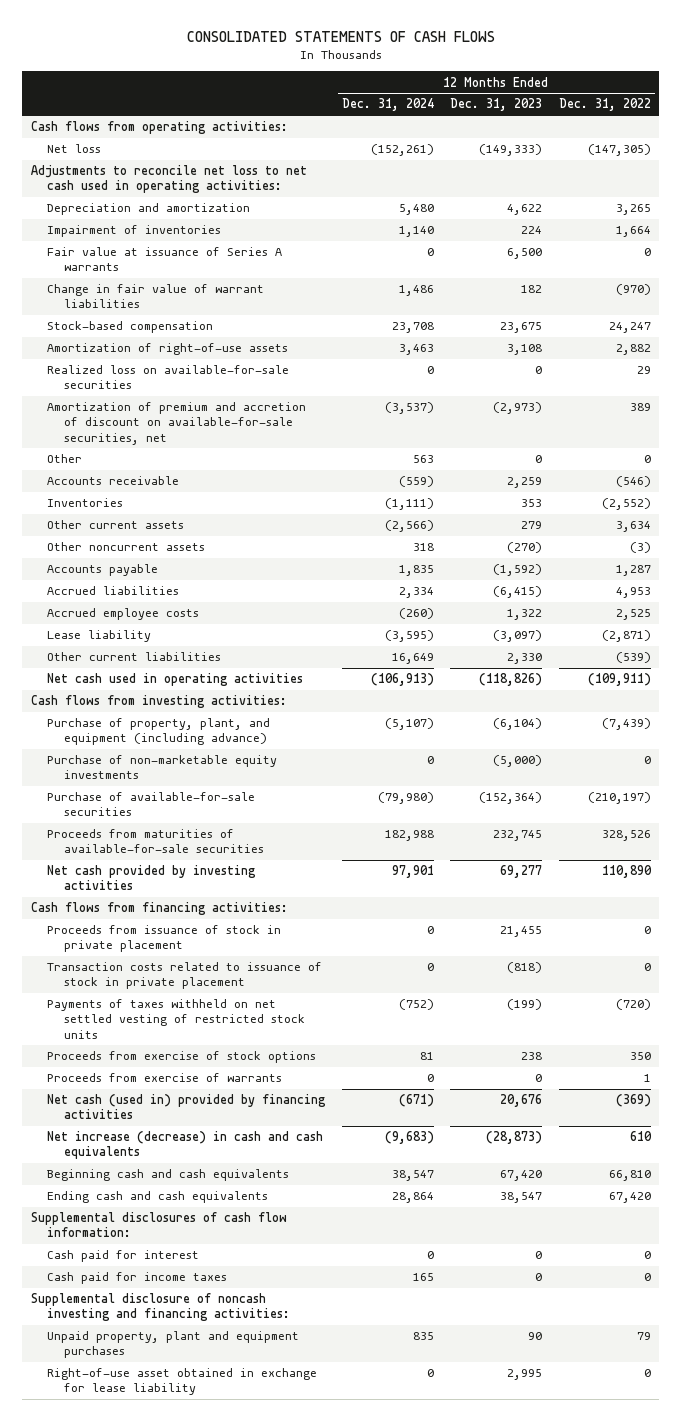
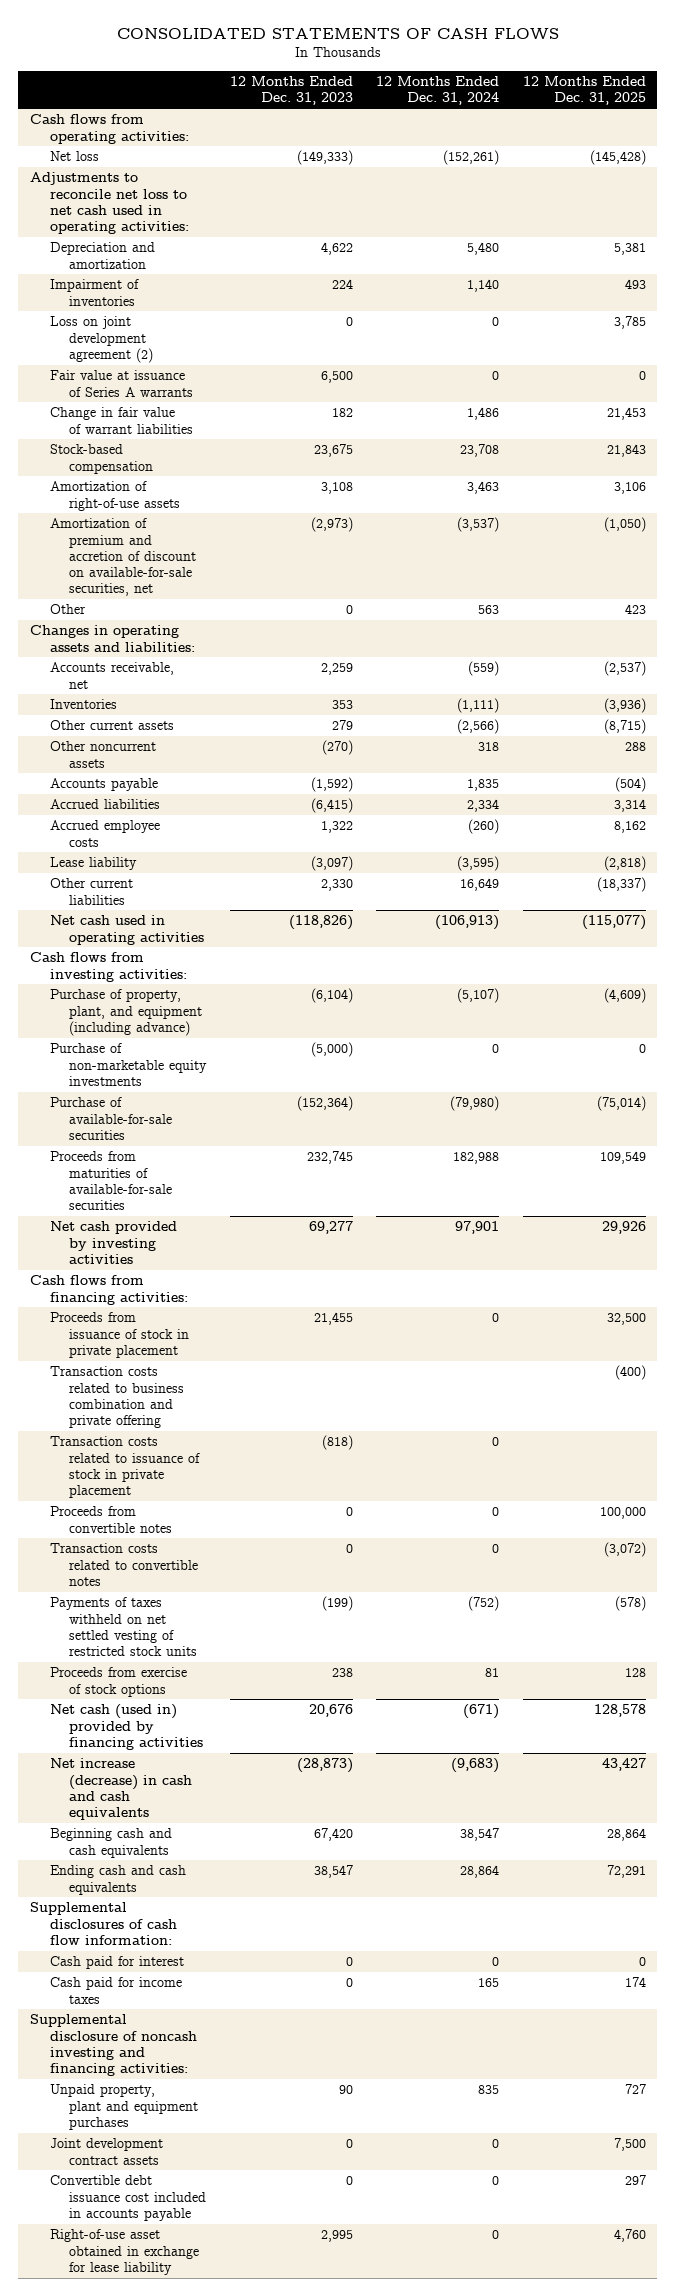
- | 12 Months Ended Dec. 31, 2024 | 12 Months Ended Dec. 31, 2023 | 12 Months Ended Dec. 31, 2022
+ | 12 Months Ended Dec. 31, 2023 | 12 Months Ended Dec. 31, 2024 | 12 Months Ended Dec. 31, 2025
+ Loss on joint development agreement (2) | 0 | 0 | 3,785
- Realized loss on available-for-sale securities | 0 | 0 | 29
- Accounts receivable | (559) | 2,259 | (546)
+ Changes in operating assets and liabilities:
+ Accounts receivable, net | 2,259 | (559) | (2,537)
+ Transaction costs related to business combination and private offering | | | (400)
+ Proceeds from convertible notes | 0 | 0 | 100,000
+ Transaction costs related to convertible notes | 0 | 0 | (3,072)
- Proceeds from exercise of warrants | 0 | 0 | 1
+ Joint development contract assets | 0 | 0 | 7,500
+ Convertible debt issuance cost included in accounts payable | 0 | 0 | 297

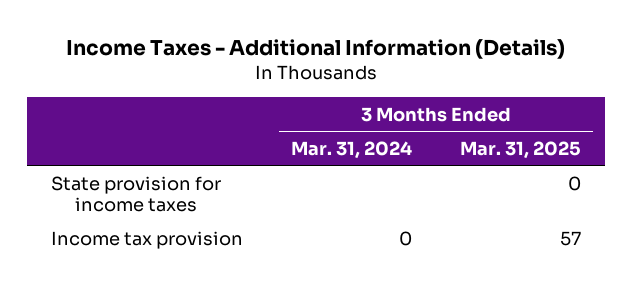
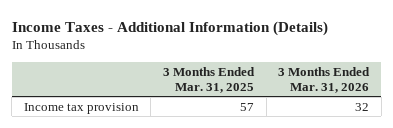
- | 3 Months Ended Mar. 31, 2024 | 3 Months Ended Mar. 31, 2025
+ | 3 Months Ended Mar. 31, 2025 | 3 Months Ended Mar. 31, 2026
- State provision for income taxes | | 0

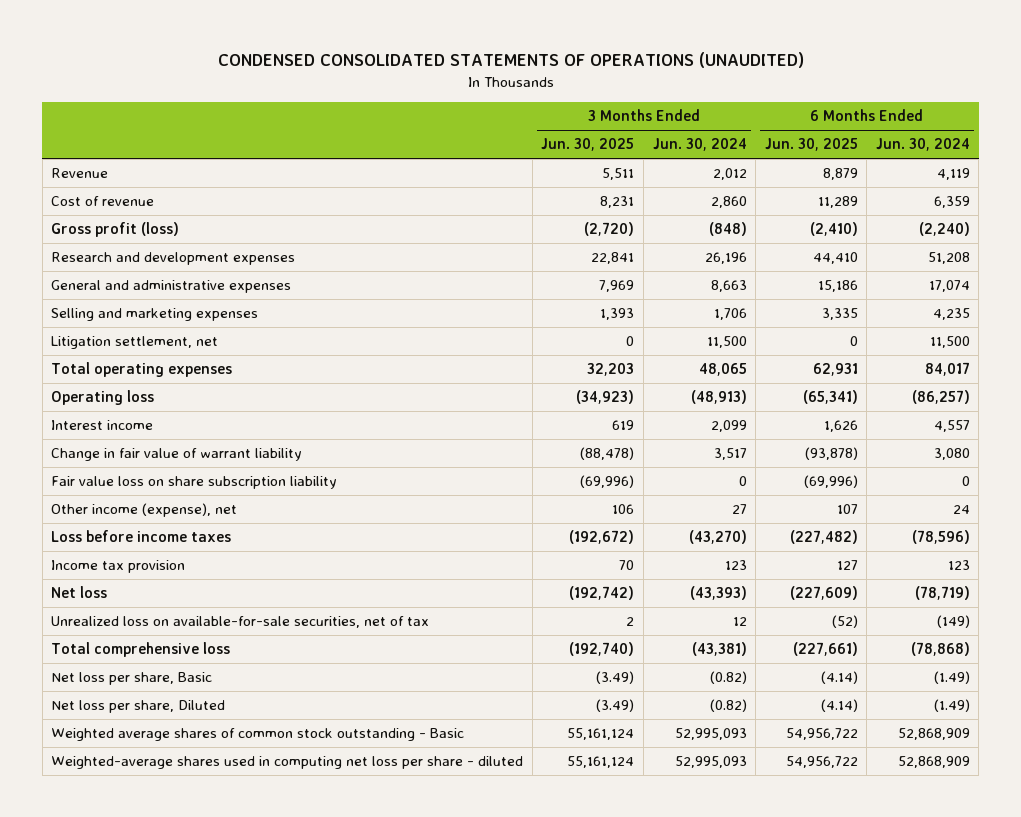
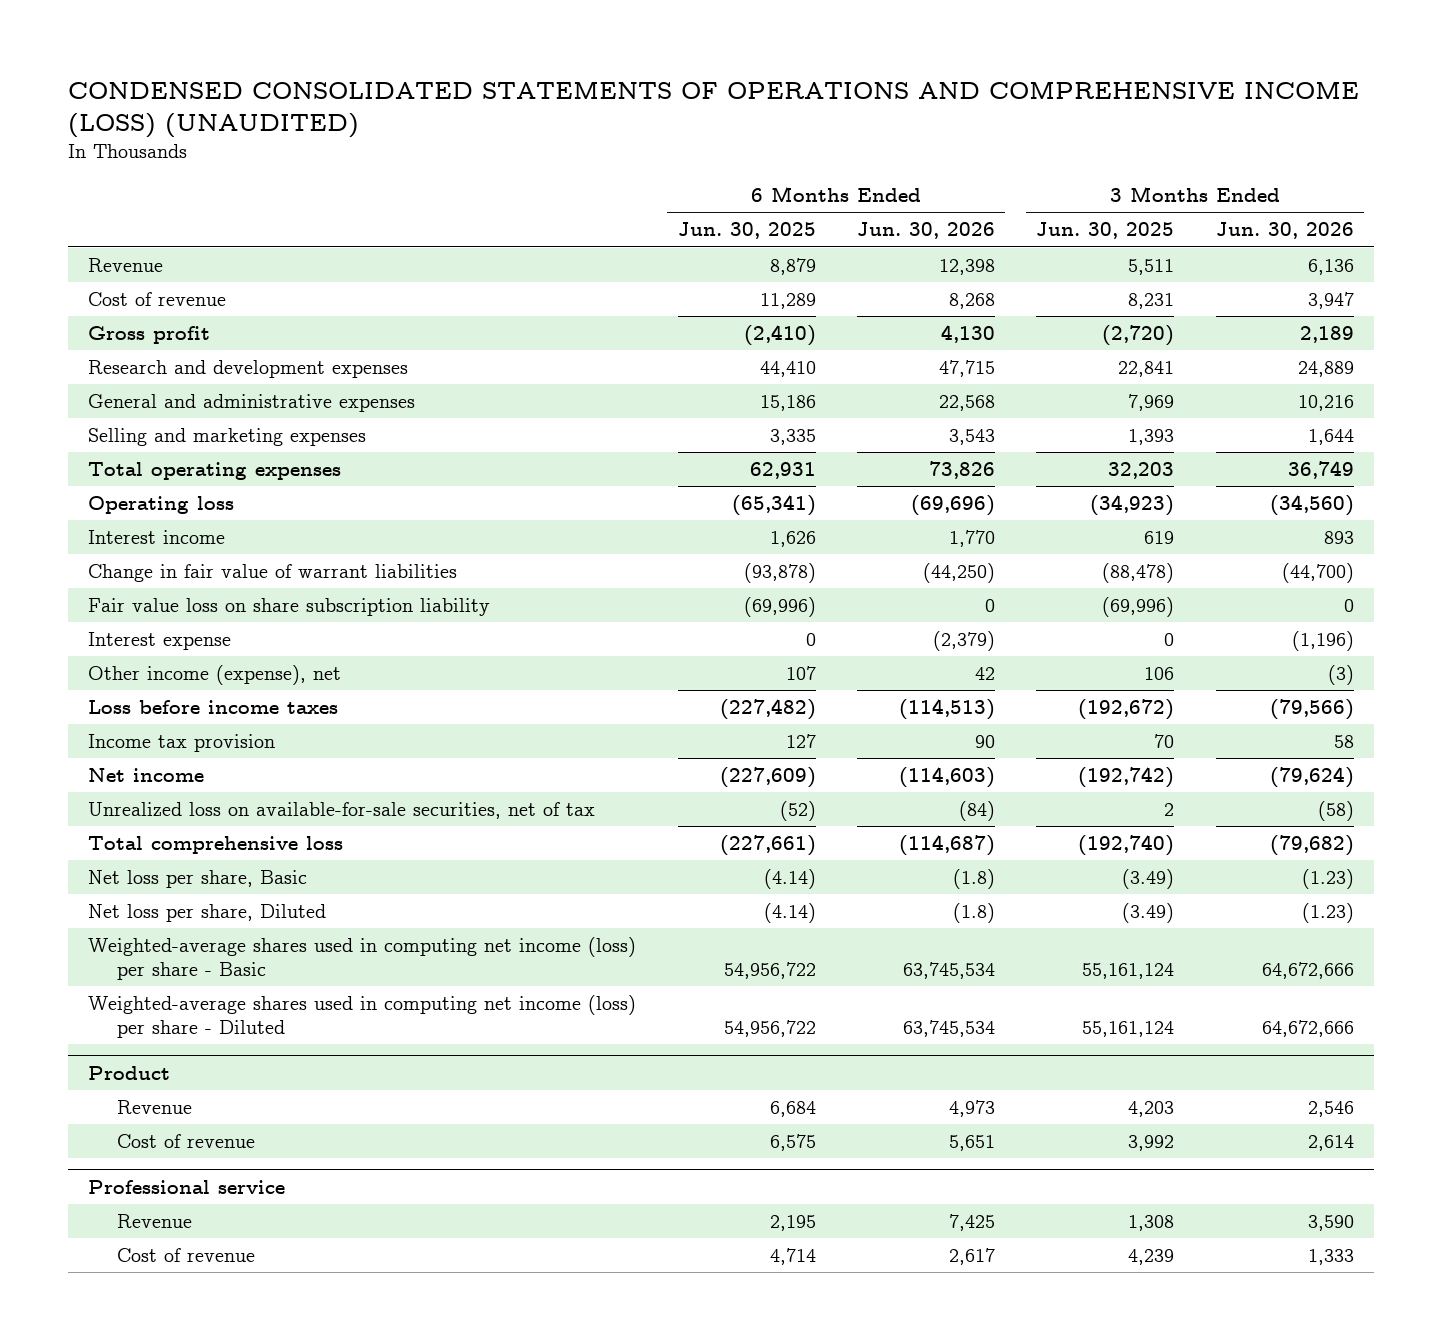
- CONDENSED CONSOLIDATED STATEMENTS OF OPERATIONS (UNAUDITED)
+ CONDENSED CONSOLIDATED STATEMENTS OF OPERATIONS AND COMPREHENSIVE INCOME (LOSS) (UNAUDITED)
- | 3 Months Ended Jun. 30, 2025 | 3 Months Ended Jun. 30, 2024 | 6 Months Ended Jun. 30, 2025 | 6 Months Ended Jun. 30, 2024
+ | 6 Months Ended Jun. 30, 2025 | 6 Months Ended Jun. 30, 2026 | 3 Months Ended Jun. 30, 2025 | 3 Months Ended Jun. 30, 2026
- Gross profit (loss) | (2,720) | (848) | (2,410) | (2,240)
+ Gross profit | (2,410) | 4,130 | (2,720) | 2,189
- Litigation settlement, net | 0 | 11,500 | 0 | 11,500
- Change in fair value of warrant liability | (88,478) | 3,517 | (93,878) | 3,080
+ Change in fair value of warrant liabilities | (93,878) | (44,250) | (88,478) | (44,700)
+ Interest expense | 0 | (2,379) | 0 | (1,196)
- Net loss | (192,742) | (43,393) | (227,609) | (78,719)
+ Net income | (227,609) | (114,603) | (192,742) | (79,624)
- Weighted average shares of common stock outstanding - Basic | 55,161,124 | 52,995,093 | 54,956,722 | 52,868,909
- Weighted-average shares used in computing net loss per share - diluted | 55,161,124 | 52,995,093 | 54,956,722 | 52,868,909
+ Weighted-average shares used in computing net income (loss) per share - Basic | 54,956,722 | 63,745,534 | 55,161,124 | 64,672,666
+ Weighted-average shares used in computing net income (loss) per share - Diluted | 54,956,722 | 63,745,534 | 55,161,124 | 64,672,666
+ Product
+ Revenue | 6,684 | 4,973 | 4,203 | 2,546
+ Cost of revenue | 6,575 | 5,651 | 3,992 | 2,614
+ Professional service
+ Revenue | 2,195 | 7,425 | 1,308 | 3,590
+ Cost of revenue | 4,714 | 2,617 | 4,239 | 1,333

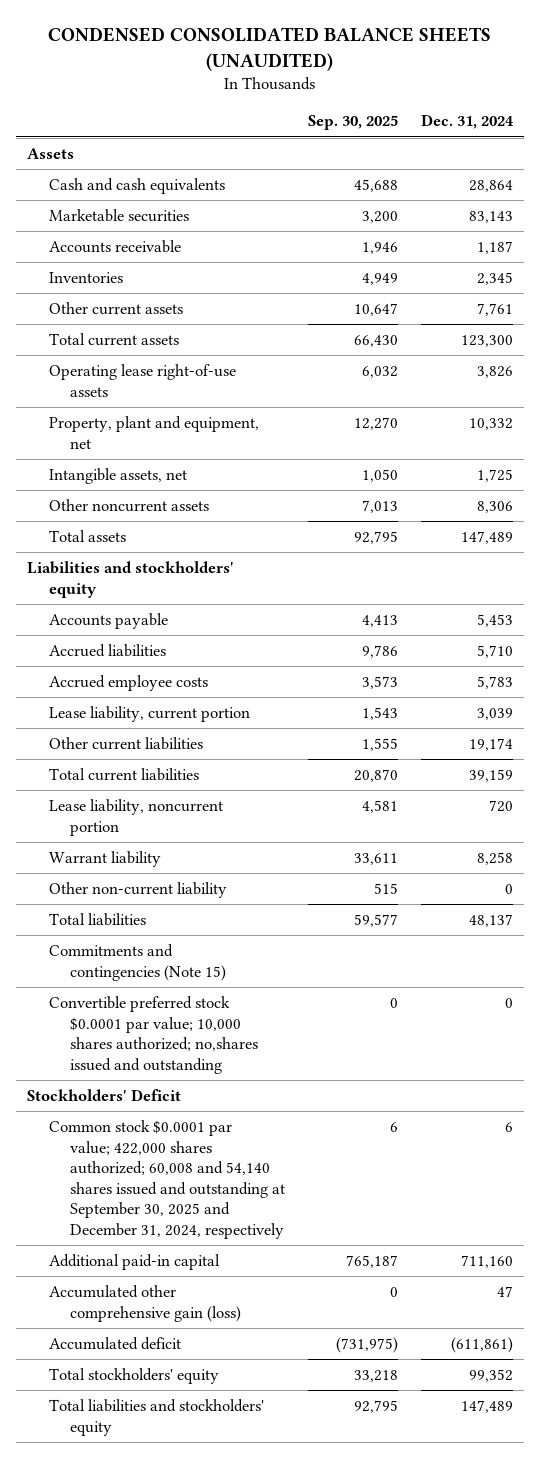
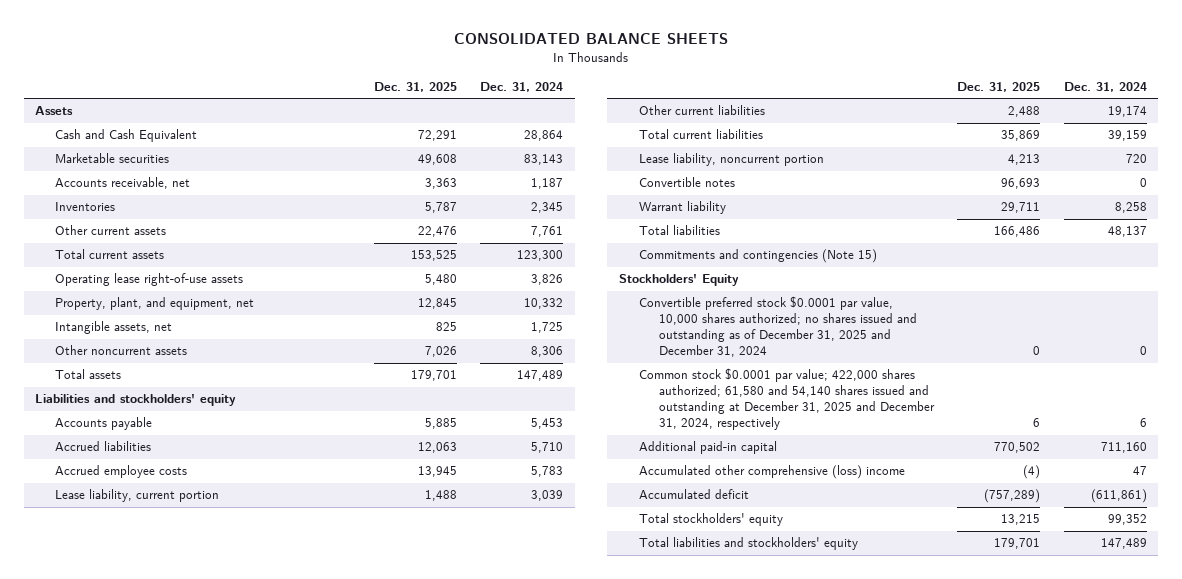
- CONDENSED CONSOLIDATED BALANCE SHEETS (UNAUDITED)
+ CONSOLIDATED BALANCE SHEETS
- | Sep. 30, 2025 | Dec. 31, 2024
+ | Dec. 31, 2025 | Dec. 31, 2024
- Cash and cash equivalents | 45,688 | 28,864
+ Cash and Cash Equivalent | 72,291 | 28,864
- Accounts receivable | 1,946 | 1,187
+ Accounts receivable, net | 3,363 | 1,187
- Property, plant and equipment, net | 12,270 | 10,332
+ Property, plant, and equipment, net | 12,845 | 10,332
+ Convertible notes | 96,693 | 0
- Other non-current liability | 515 | 0
- Convertible preferred stock $0.0001 par value; 10,000 shares authorized; no,shares issued and outstanding | 0 | 0
- Stockholders' Deficit
- Common stock $0.0001 par value; 422,000 shares authorized; 60,008 and 54,140 shares issued and outstanding at September 30, 2025 and December 31, 2024, respectively | 6 | 6
+ Stockholders' Equity
+ Convertible preferred stock $0.0001 par value, 10,000 shares authorized; no shares issued and outstanding as of December 31, 2025 and December 31, 2024 | 0 | 0
+ Common stock $0.0001 par value; 422,000 shares authorized; 61,580 and 54,140 shares issued and outstanding at December 31, 2025 and December 31, 2024, respectively | 6 | 6
- Accumulated other comprehensive gain (loss) | 0 | 47
+ Accumulated other comprehensive (loss) income | (4) | 47

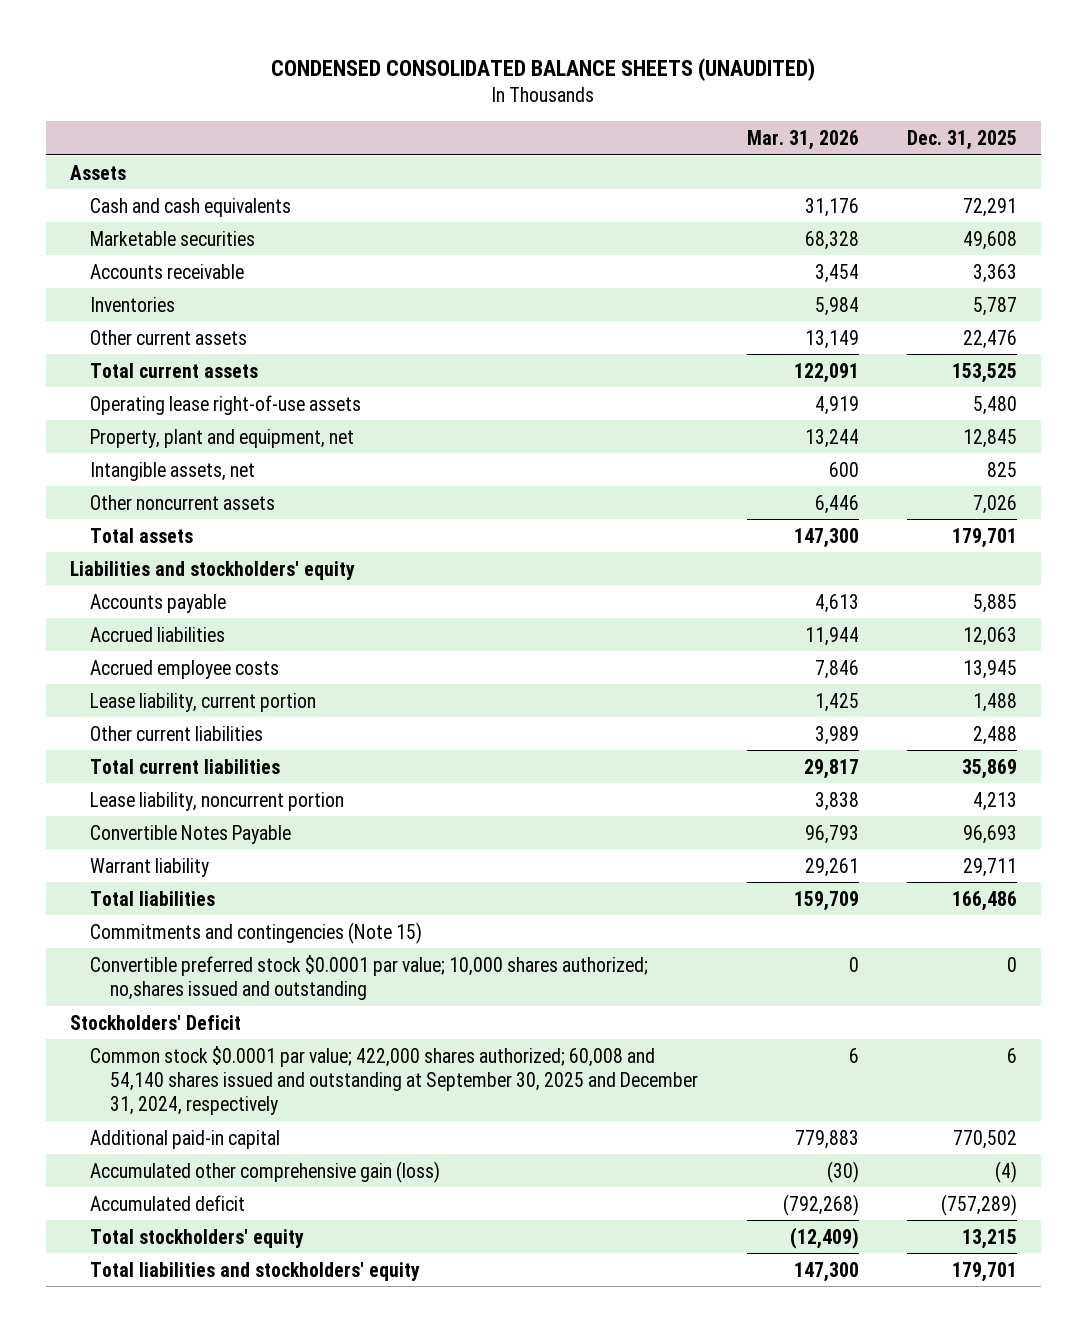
- CONSOLIDATED BALANCE SHEETS
+ CONDENSED CONSOLIDATED BALANCE SHEETS (UNAUDITED)
- | Dec. 31, 2025 | Dec. 31, 2024
+ | Mar. 31, 2026 | Dec. 31, 2025
- Cash and Cash Equivalent | 72,291 | 28,864
+ Cash and cash equivalents | 31,176 | 72,291
- Accounts receivable, net | 3,363 | 1,187
+ Accounts receivable | 3,454 | 3,363
- Property, plant, and equipment, net | 12,845 | 10,332
+ Property, plant and equipment, net | 13,244 | 12,845
- Convertible notes | 96,693 | 0
+ Convertible Notes Payable | 96,793 | 96,693
- Stockholders' Equity
- Convertible preferred stock $0.0001 par value, 10,000 shares authorized; no shares issued and outstanding as of December 31, 2025 and December 31, 2024 | 0 | 0
- Common stock $0.0001 par value; 422,000 shares authorized; 61,580 and 54,140 shares issued and outstanding at December 31, 2025 and December 31, 2024, respectively | 6 | 6
+ Convertible preferred stock $0.0001 par value; 10,000 shares authorized; no,shares issued and outstanding | 0 | 0
+ Stockholders' Deficit
+ Common stock $0.0001 par value; 422,000 shares authorized; 60,008 and 54,140 shares issued and outstanding at September 30, 2025 and December 31, 2024, respectively | 6 | 6
- Accumulated other comprehensive (loss) income | (4) | 47
+ Accumulated other comprehensive gain (loss) | (30) | (4)

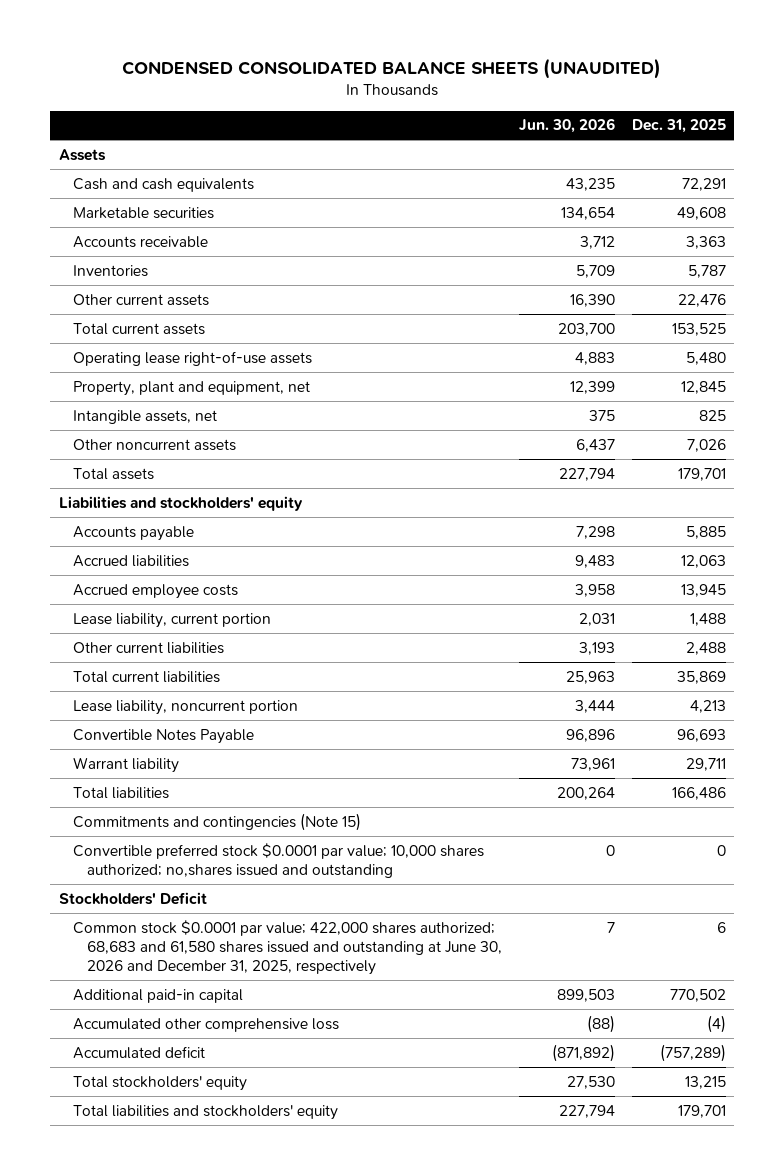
- | Mar. 31, 2026 | Dec. 31, 2025
+ | Jun. 30, 2026 | Dec. 31, 2025
- Common stock $0.0001 par value; 422,000 shares authorized; 60,008 and 54,140 shares issued and outstanding at September 30, 2025 and December 31, 2024, respectively | 6 | 6
+ Common stock $0.0001 par value; 422,000 shares authorized; 68,683 and 61,580 shares issued and outstanding at June 30, 2026 and December 31, 2025, respectively | 7 | 6
- Accumulated other comprehensive gain (loss) | (30) | (4)
+ Accumulated other comprehensive loss | (88) | (4)

